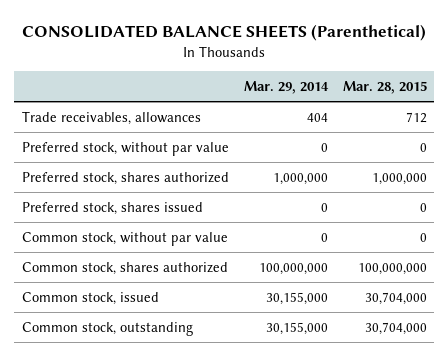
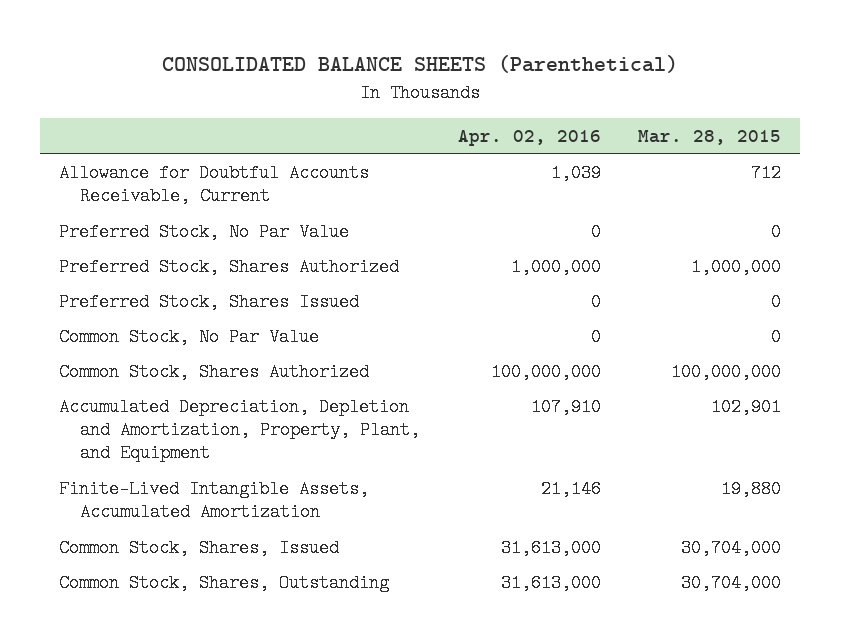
- | Mar. 29, 2014 | Mar. 28, 2015
+ | Apr. 02, 2016 | Mar. 28, 2015
- Trade receivables, allowances | 404 | 712
- Preferred stock, without par value | 0 | 0
- Preferred stock, shares authorized | 1,000,000 | 1,000,000
- Preferred stock, shares issued | 0 | 0
- Common stock, without par value | 0 | 0
- Common stock, shares authorized | 100,000,000 | 100,000,000
- Common stock, issued | 30,155,000 | 30,704,000
- Common stock, outstanding | 30,155,000 | 30,704,000
+ Allowance for Doubtful Accounts Receivable, Current | 1,039 | 712
+ Preferred Stock, No Par Value | 0 | 0
+ Preferred Stock, Shares Authorized | 1,000,000 | 1,000,000
+ Preferred Stock, Shares Issued | 0 | 0
+ Common Stock, No Par Value | 0 | 0
+ Common Stock, Shares Authorized | 100,000,000 | 100,000,000
+ Accumulated Depreciation, Depletion and Amortization, Property, Plant, and Equipment | 107,910 | 102,901
+ Finite-Lived Intangible Assets, Accumulated Amortization | 21,146 | 19,880
+ Common Stock, Shares, Issued | 31,613,000 | 30,704,000
+ Common Stock, Shares, Outstanding | 31,613,000 | 30,704,000

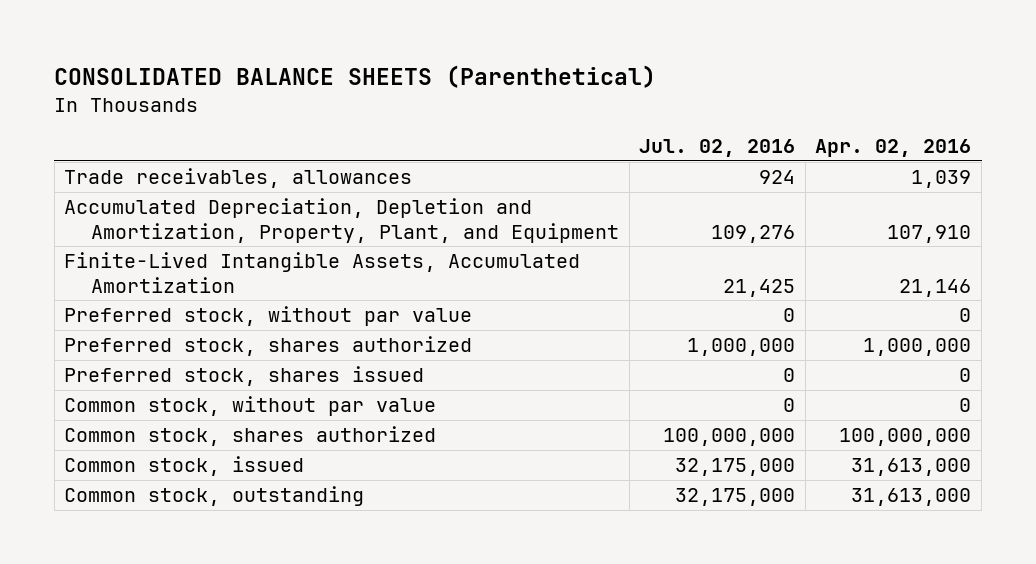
- | Apr. 02, 2016 | Mar. 28, 2015
+ | Jul. 02, 2016 | Apr. 02, 2016
- Allowance for Doubtful Accounts Receivable, Current | 1,039 | 712
- Preferred Stock, No Par Value | 0 | 0
- Preferred Stock, Shares Authorized | 1,000,000 | 1,000,000
- Preferred Stock, Shares Issued | 0 | 0
- Common Stock, No Par Value | 0 | 0
- Common Stock, Shares Authorized | 100,000,000 | 100,000,000
+ Trade receivables, allowances | 924 | 1,039
- Common Stock, Shares, Issued | 31,613,000 | 30,704,000
- Common Stock, Shares, Outstanding | 31,613,000 | 30,704,000
+ Preferred stock, without par value | 0 | 0
+ Preferred stock, shares authorized | 1,000,000 | 1,000,000
+ Preferred stock, shares issued | 0 | 0
+ Common stock, without par value | 0 | 0
+ Common stock, shares authorized | 100,000,000 | 100,000,000
+ Common stock, issued | 32,175,000 | 31,613,000
+ Common stock, outstanding | 32,175,000 | 31,613,000

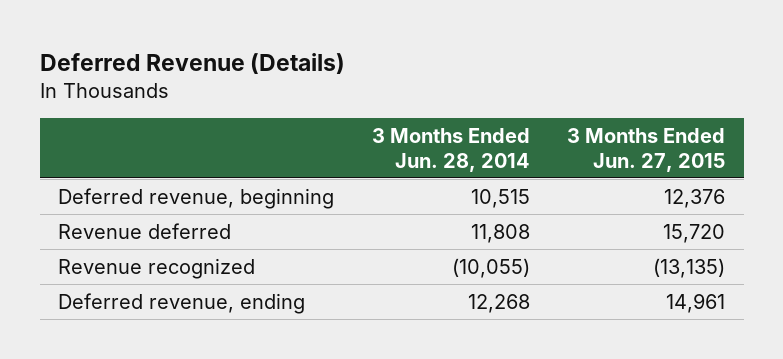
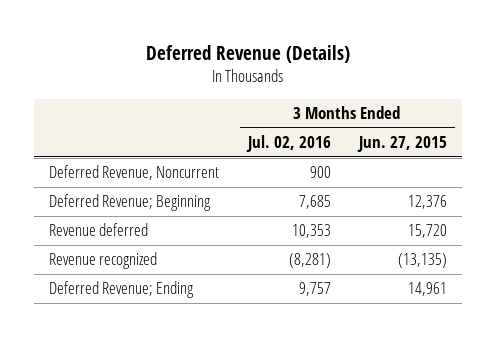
- | 3 Months Ended Jun. 28, 2014 | 3 Months Ended Jun. 27, 2015
+ | 3 Months Ended Jul. 02, 2016 | 3 Months Ended Jun. 27, 2015
- Deferred revenue, beginning | 10,515 | 12,376
+ Deferred Revenue, Noncurrent | 900 |
+ Deferred Revenue; Beginning | 7,685 | 12,376
- Deferred revenue, ending | 12,268 | 14,961
+ Deferred Revenue; Ending | 9,757 | 14,961

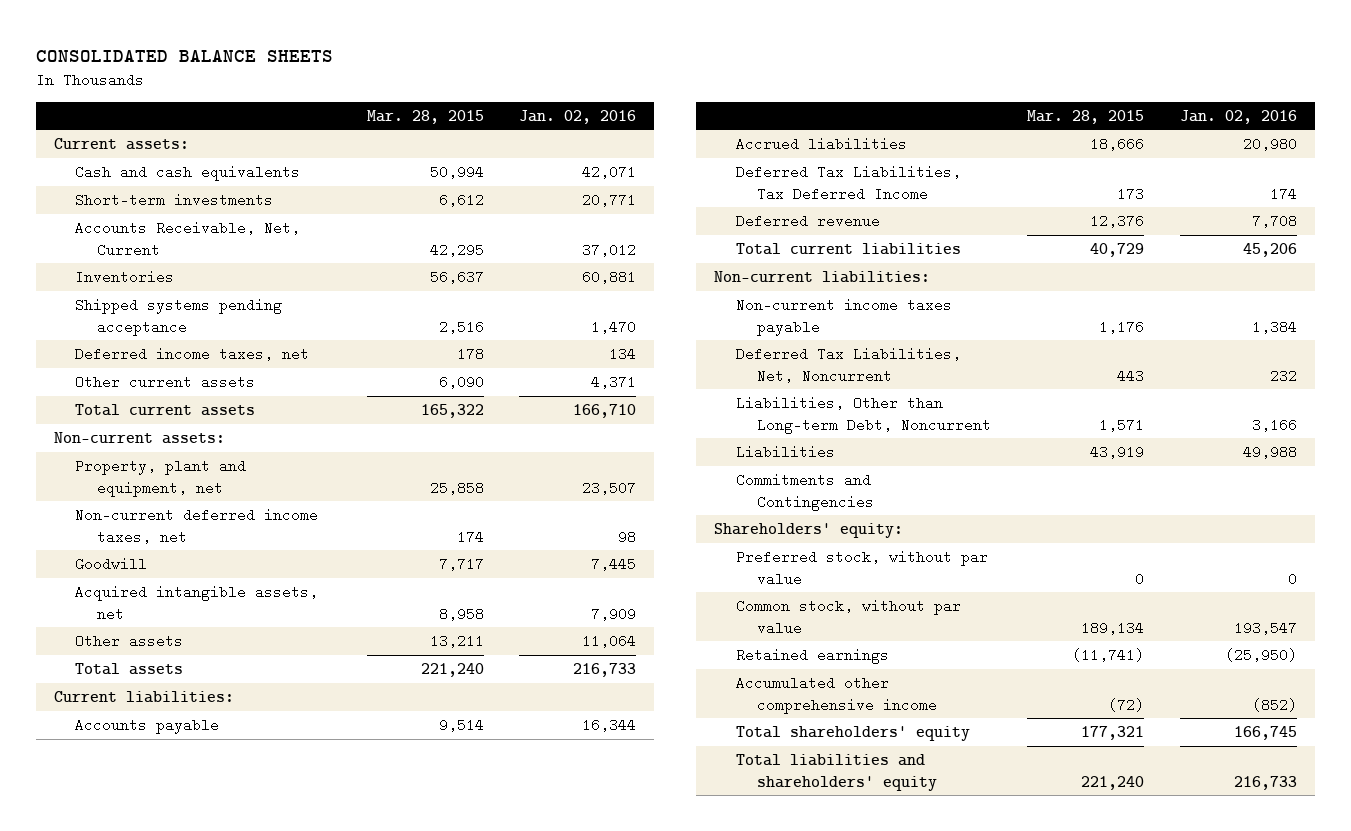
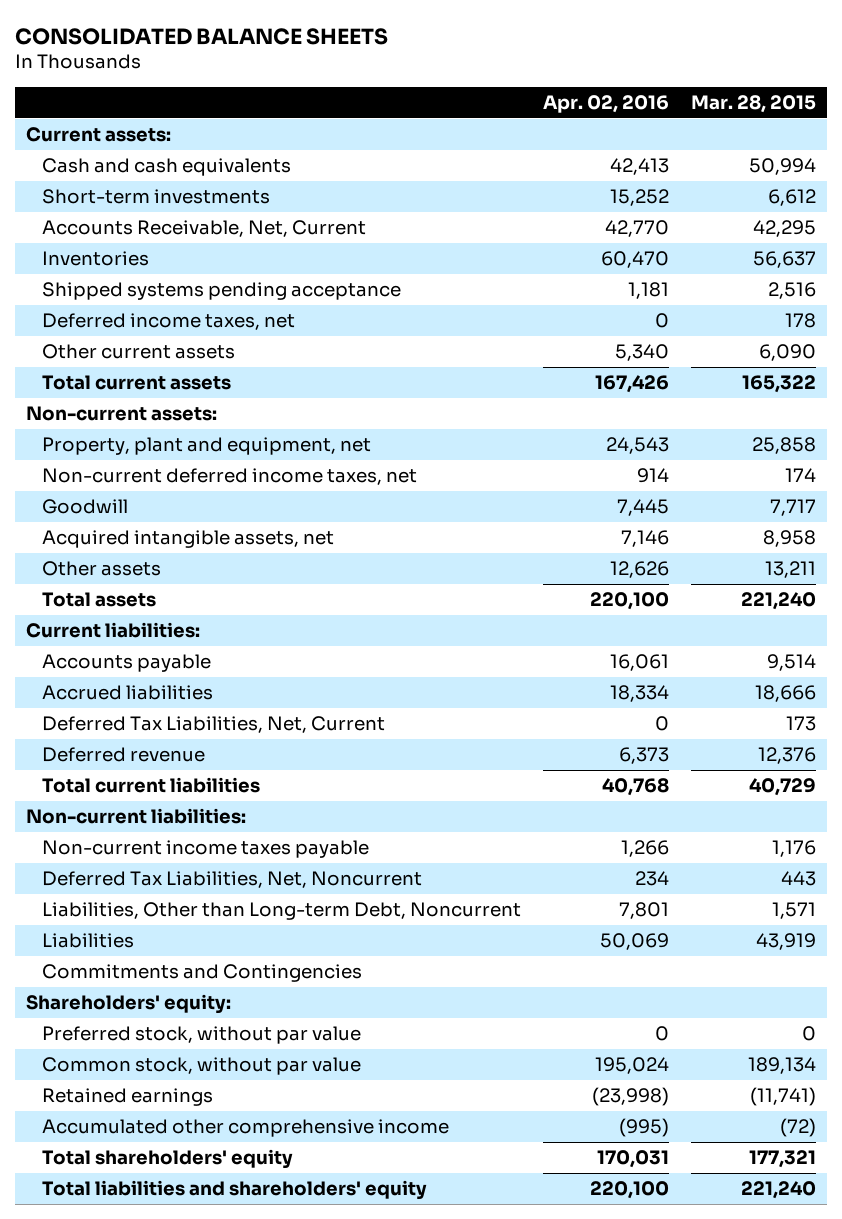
- | Mar. 28, 2015 | Jan. 02, 2016
+ | Apr. 02, 2016 | Mar. 28, 2015
- Deferred Tax Liabilities, Tax Deferred Income | 173 | 174
+ Deferred Tax Liabilities, Net, Current | 0 | 173

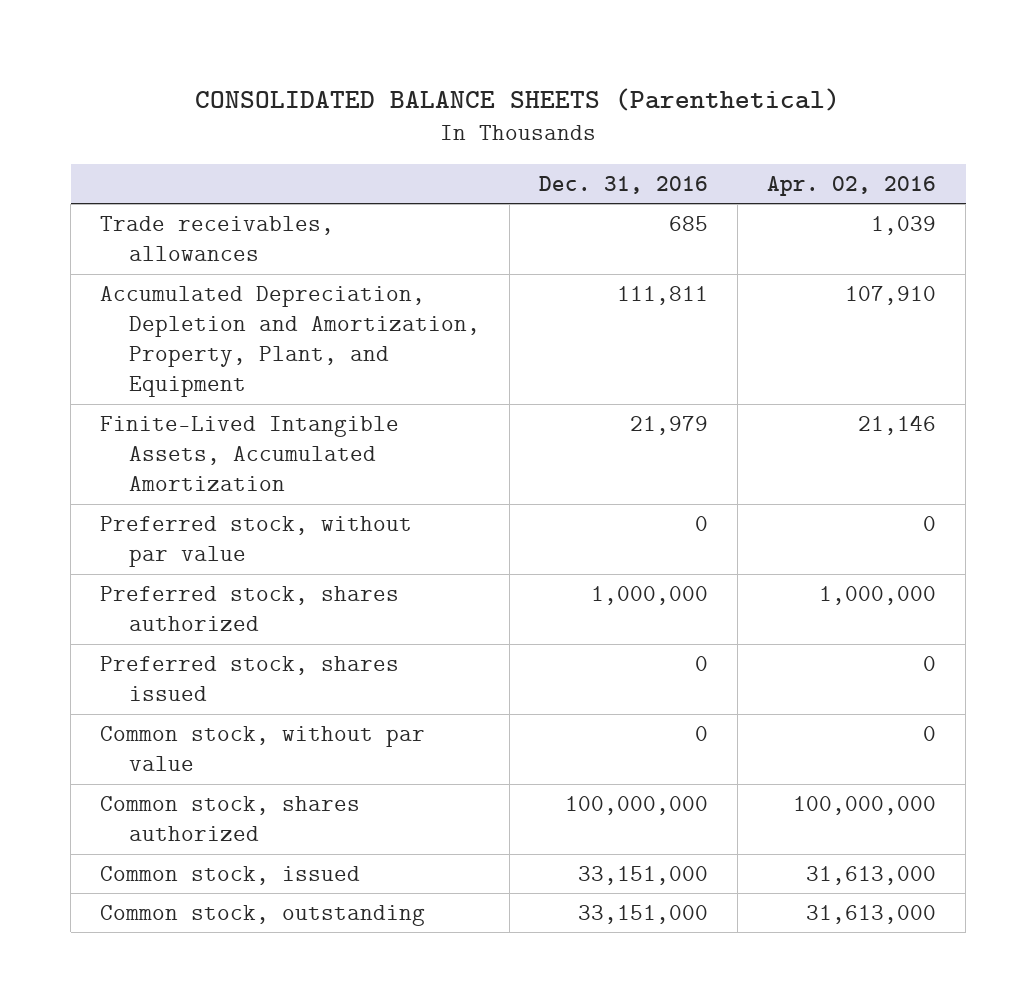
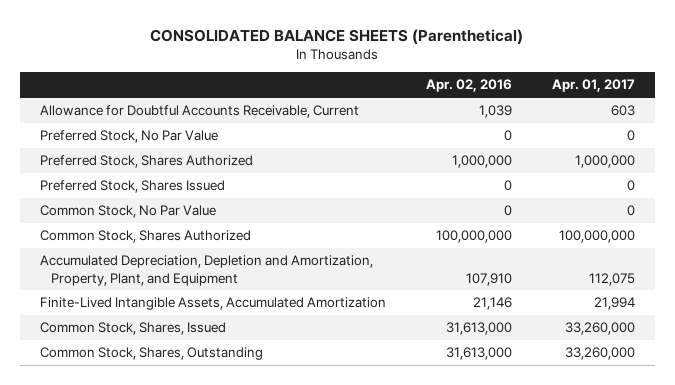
- | Dec. 31, 2016 | Apr. 02, 2016
+ | Apr. 02, 2016 | Apr. 01, 2017
- Trade receivables, allowances | 685 | 1,039
+ Allowance for Doubtful Accounts Receivable, Current | 1,039 | 603
+ Preferred Stock, No Par Value | 0 | 0
+ Preferred Stock, Shares Authorized | 1,000,000 | 1,000,000
+ Preferred Stock, Shares Issued | 0 | 0
+ Common Stock, No Par Value | 0 | 0
+ Common Stock, Shares Authorized | 100,000,000 | 100,000,000
- Preferred stock, without par value | 0 | 0
- Preferred stock, shares authorized | 1,000,000 | 1,000,000
- Preferred stock, shares issued | 0 | 0
- Common stock, without par value | 0 | 0
- Common stock, shares authorized | 100,000,000 | 100,000,000
- Common stock, issued | 33,151,000 | 31,613,000
- Common stock, outstanding | 33,151,000 | 31,613,000
+ Common Stock, Shares, Issued | 31,613,000 | 33,260,000
+ Common Stock, Shares, Outstanding | 31,613,000 | 33,260,000

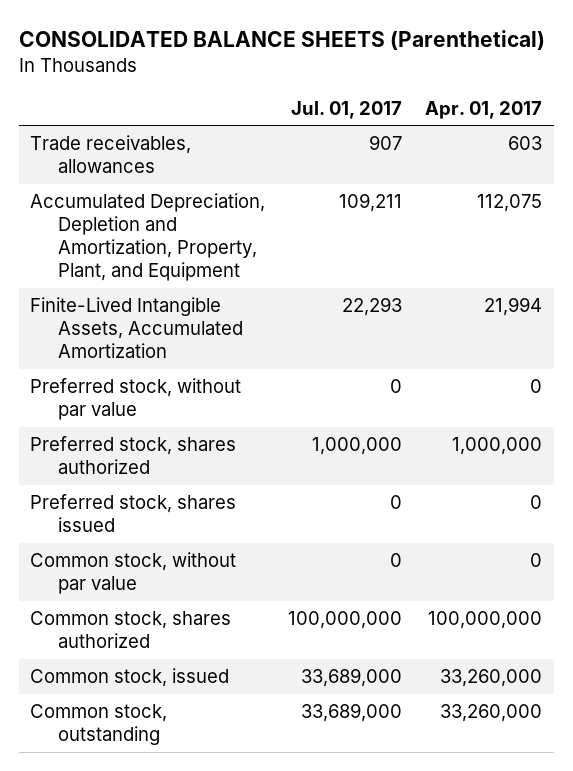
- | Apr. 02, 2016 | Apr. 01, 2017
+ | Jul. 01, 2017 | Apr. 01, 2017
- Allowance for Doubtful Accounts Receivable, Current | 1,039 | 603
- Preferred Stock, No Par Value | 0 | 0
- Preferred Stock, Shares Authorized | 1,000,000 | 1,000,000
- Preferred Stock, Shares Issued | 0 | 0
- Common Stock, No Par Value | 0 | 0
- Common Stock, Shares Authorized | 100,000,000 | 100,000,000
+ Trade receivables, allowances | 907 | 603
- Common Stock, Shares, Issued | 31,613,000 | 33,260,000
- Common Stock, Shares, Outstanding | 31,613,000 | 33,260,000
+ Preferred stock, without par value | 0 | 0
+ Preferred stock, shares authorized | 1,000,000 | 1,000,000
+ Preferred stock, shares issued | 0 | 0
+ Common stock, without par value | 0 | 0
+ Common stock, shares authorized | 100,000,000 | 100,000,000
+ Common stock, issued | 33,689,000 | 33,260,000
+ Common stock, outstanding | 33,689,000 | 33,260,000

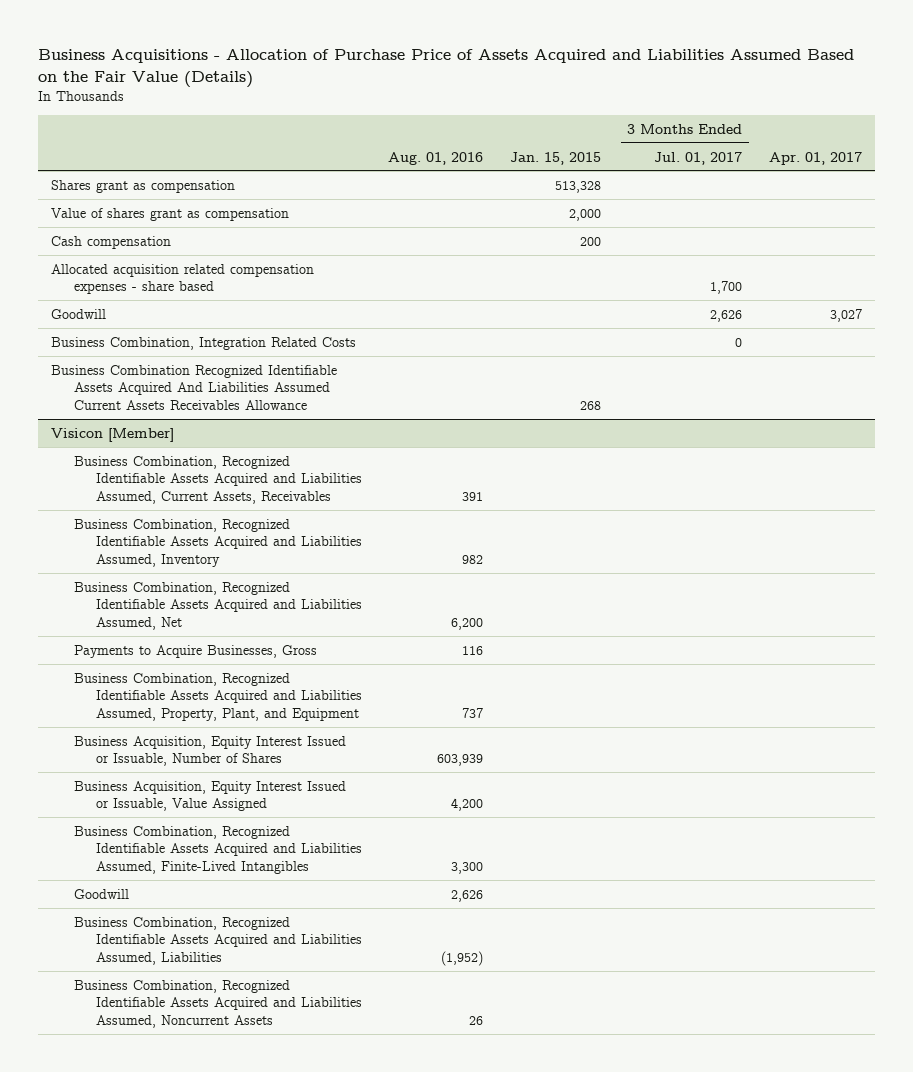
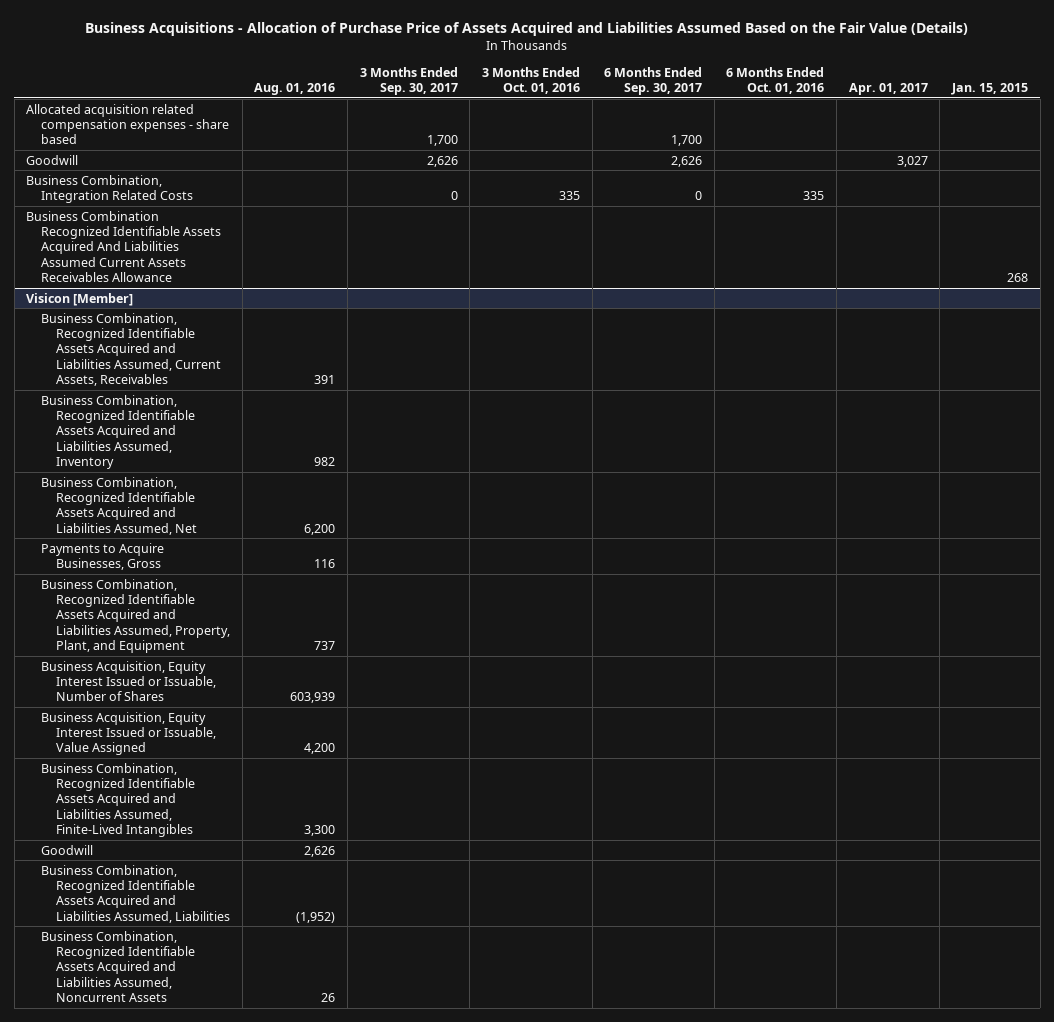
- | Aug. 01, 2016 | Jan. 15, 2015 | 3 Months Ended Jul. 01, 2017 | Apr. 01, 2017
+ | Aug. 01, 2016 | 3 Months Ended Sep. 30, 2017 | 3 Months Ended Oct. 01, 2016 | 6 Months Ended Sep. 30, 2017 | 6 Months Ended Oct. 01, 2016 | Apr. 01, 2017 | Jan. 15, 2015
- Shares grant as compensation | | 513,328 | |
- Value of shares grant as compensation | | 2,000 | |
- Cash compensation | | 200 | |

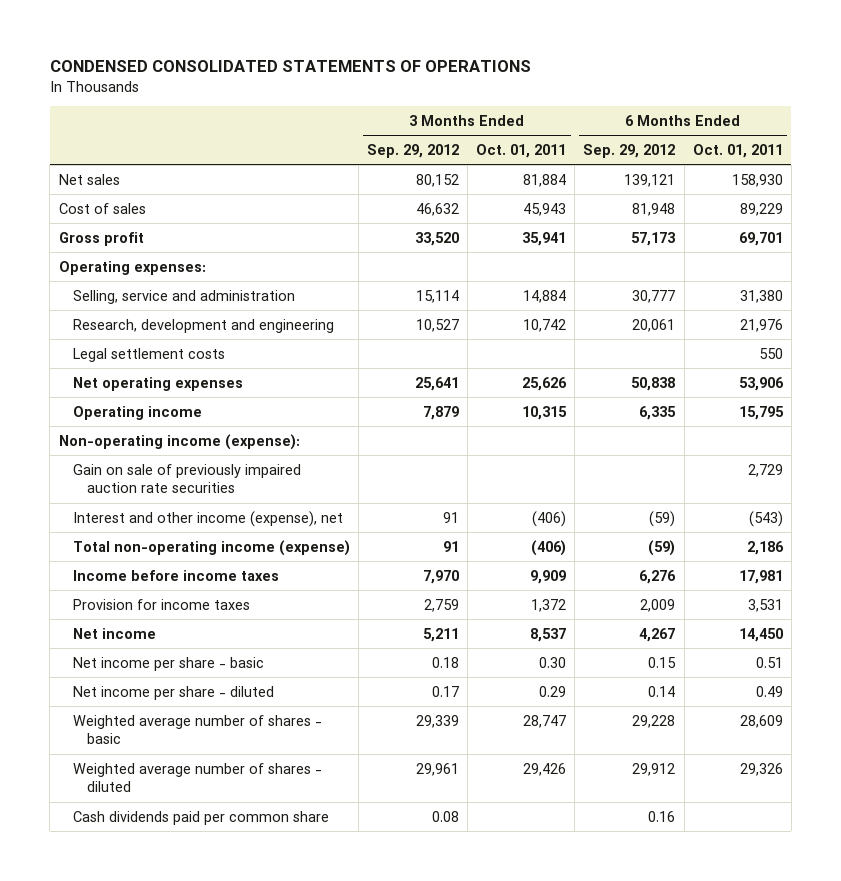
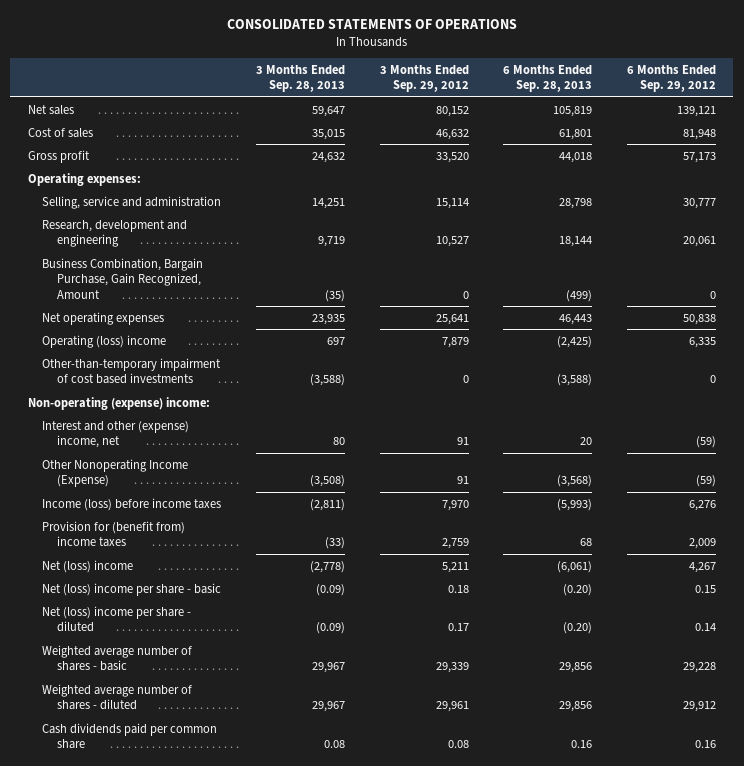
- CONDENSED CONSOLIDATED STATEMENTS OF OPERATIONS
+ CONSOLIDATED STATEMENTS OF OPERATIONS
- | 3 Months Ended Sep. 29, 2012 | 3 Months Ended Oct. 01, 2011 | 6 Months Ended Sep. 29, 2012 | 6 Months Ended Oct. 01, 2011
+ | 3 Months Ended Sep. 28, 2013 | 3 Months Ended Sep. 29, 2012 | 6 Months Ended Sep. 28, 2013 | 6 Months Ended Sep. 29, 2012
- Legal settlement costs | | | | 550
+ Business Combination, Bargain Purchase, Gain Recognized, Amount | (35) | 0 | (499) | 0
- Operating income | 7,879 | 10,315 | 6,335 | 15,795
- Non-operating income (expense):
- Gain on sale of previously impaired auction rate securities | | | | 2,729
- Interest and other income (expense), net | 91 | (406) | (59) | (543)
- Total non-operating income (expense) | 91 | (406) | (59) | 2,186
- Income before income taxes | 7,970 | 9,909 | 6,276 | 17,981
- Provision for income taxes | 2,759 | 1,372 | 2,009 | 3,531
- Net income | 5,211 | 8,537 | 4,267 | 14,450
- Net income per share - basic | 0.18 | 0.30 | 0.15 | 0.51
- Net income per share - diluted | 0.17 | 0.29 | 0.14 | 0.49
+ Operating (loss) income | 697 | 7,879 | (2,425) | 6,335
+ Other-than-temporary impairment of cost based investments | (3,588) | 0 | (3,588) | 0
+ Non-operating (expense) income:
+ Interest and other (expense) income, net | 80 | 91 | 20 | (59)
+ Other Nonoperating Income (Expense) | (3,508) | 91 | (3,568) | (59)
+ Income (loss) before income taxes | (2,811) | 7,970 | (5,993) | 6,276
+ Provision for (benefit from) income taxes | (33) | 2,759 | 68 | 2,009
+ Net (loss) income | (2,778) | 5,211 | (6,061) | 4,267
+ Net (loss) income per share - basic | (0.09) | 0.18 | (0.20) | 0.15
+ Net (loss) income per share - diluted | (0.09) | 0.17 | (0.20) | 0.14

